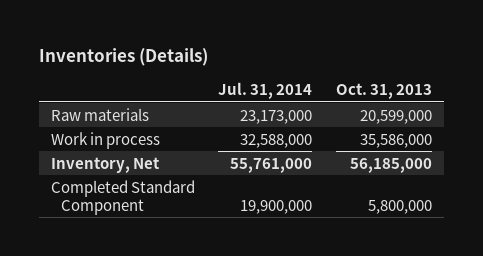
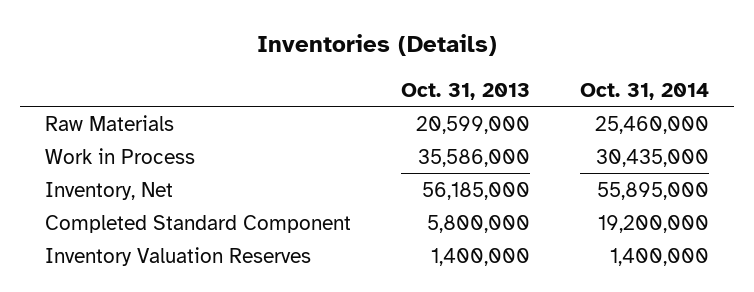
- | Jul. 31, 2014 | Oct. 31, 2013
+ | Oct. 31, 2013 | Oct. 31, 2014
- Raw materials | 23,173,000 | 20,599,000
- Work in process | 32,588,000 | 35,586,000
+ Raw Materials | 20,599,000 | 25,460,000
+ Work in Process | 35,586,000 | 30,435,000
+ Inventory Valuation Reserves | 1,400,000 | 1,400,000

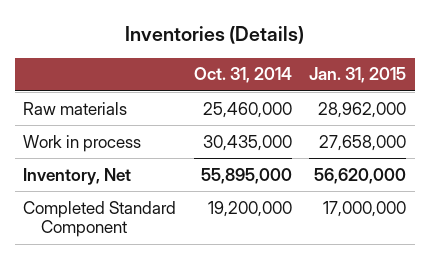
- | Oct. 31, 2013 | Oct. 31, 2014
+ | Oct. 31, 2014 | Jan. 31, 2015
- Raw Materials | 20,599,000 | 25,460,000
- Work in Process | 35,586,000 | 30,435,000
+ Raw materials | 25,460,000 | 28,962,000
+ Work in process | 30,435,000 | 27,658,000
- Inventory Valuation Reserves | 1,400,000 | 1,400,000

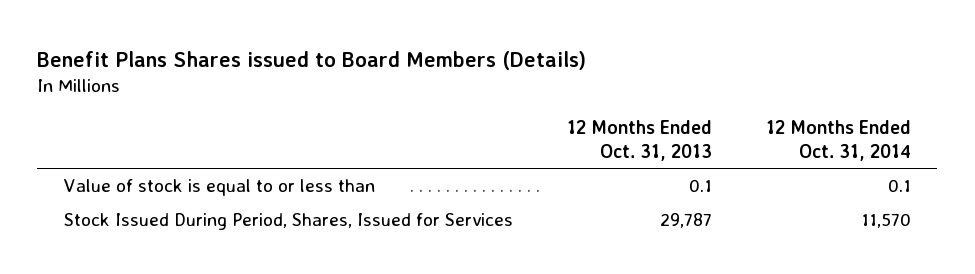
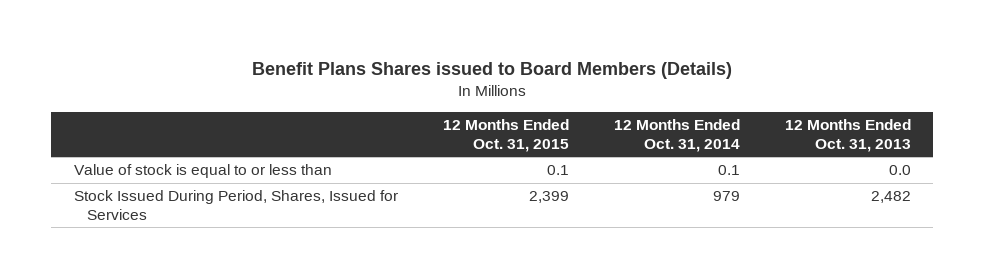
- | 12 Months Ended Oct. 31, 2013 | 12 Months Ended Oct. 31, 2014
+ | 12 Months Ended Oct. 31, 2015 | 12 Months Ended Oct. 31, 2014 | 12 Months Ended Oct. 31, 2013
- Value of stock is equal to or less than | 0.1 | 0.1
- Stock Issued During Period, Shares, Issued for Services | 29,787 | 11,570
+ Value of stock is equal to or less than | 0.1 | 0.1 | 0.0
+ Stock Issued During Period, Shares, Issued for Services | 2,399 | 979 | 2,482

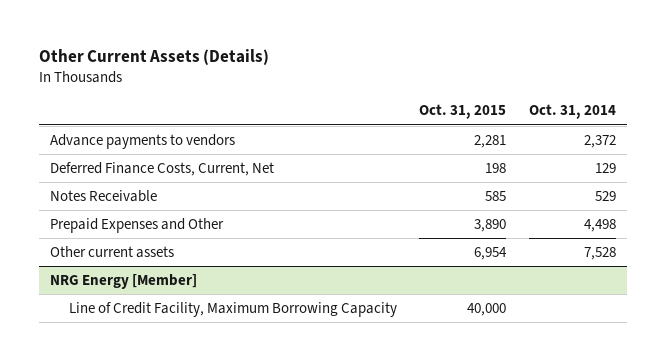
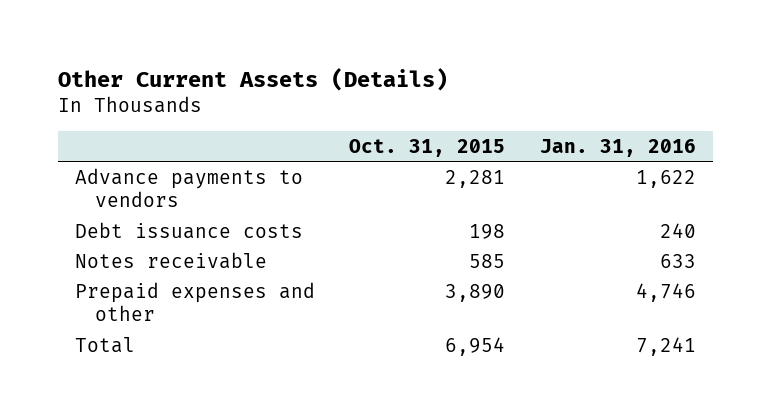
- | Oct. 31, 2015 | Oct. 31, 2014
+ | Oct. 31, 2015 | Jan. 31, 2016
- Deferred Finance Costs, Current, Net | 198 | 129
- Notes Receivable | 585 | 529
- Prepaid Expenses and Other | 3,890 | 4,498
- Other current assets | 6,954 | 7,528
- NRG Energy [Member]
- Line of Credit Facility, Maximum Borrowing Capacity | 40,000 |
+ Debt issuance costs | 198 | 240
+ Notes receivable | 585 | 633
+ Prepaid expenses and other | 3,890 | 4,746
+ Total | 6,954 | 7,241

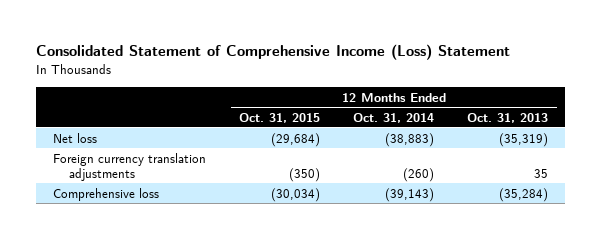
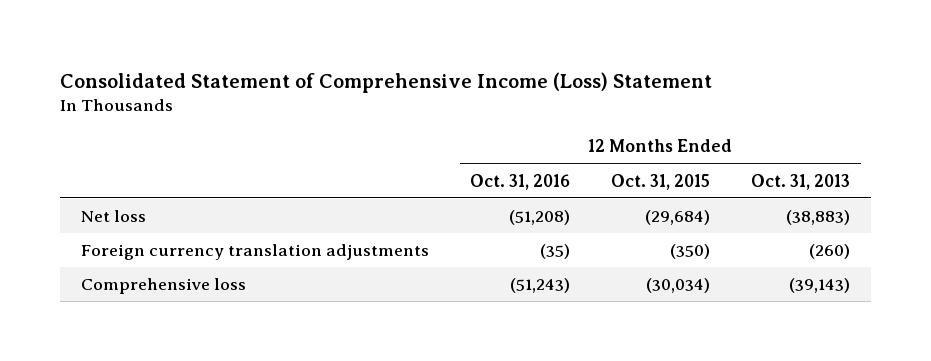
- | 12 Months Ended Oct. 31, 2015 | 12 Months Ended Oct. 31, 2014 | 12 Months Ended Oct. 31, 2013
+ | 12 Months Ended Oct. 31, 2016 | 12 Months Ended Oct. 31, 2015 | 12 Months Ended Oct. 31, 2013
- Net loss | (29,684) | (38,883) | (35,319)
- Foreign currency translation adjustments | (350) | (260) | 35
- Comprehensive loss | (30,034) | (39,143) | (35,284)
+ Net loss | (51,208) | (29,684) | (38,883)
+ Foreign currency translation adjustments | (35) | (350) | (260)
+ Comprehensive loss | (51,243) | (30,034) | (39,143)

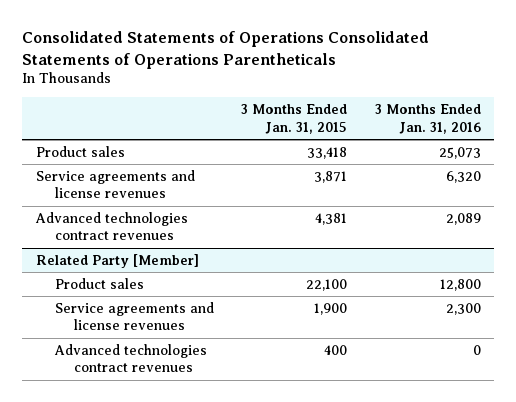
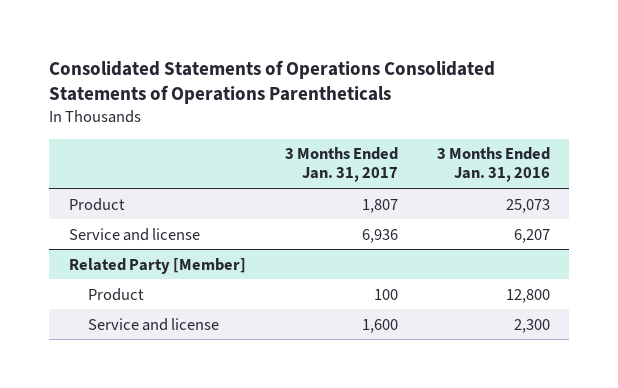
- | 3 Months Ended Jan. 31, 2015 | 3 Months Ended Jan. 31, 2016
+ | 3 Months Ended Jan. 31, 2017 | 3 Months Ended Jan. 31, 2016
- Product sales | 33,418 | 25,073
- Service agreements and license revenues | 3,871 | 6,320
- Advanced technologies contract revenues | 4,381 | 2,089
+ Product | 1,807 | 25,073
+ Service and license | 6,936 | 6,207
@ Related Party [Member]
- Product sales | 22,100 | 12,800
- Service agreements and license revenues | 1,900 | 2,300
- Advanced technologies contract revenues | 400 | 0
+ Product | 100 | 12,800
+ Service and license | 1,600 | 2,300

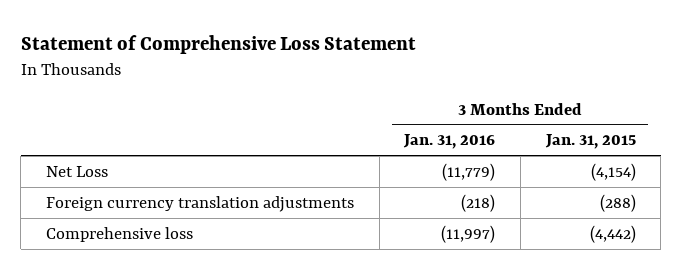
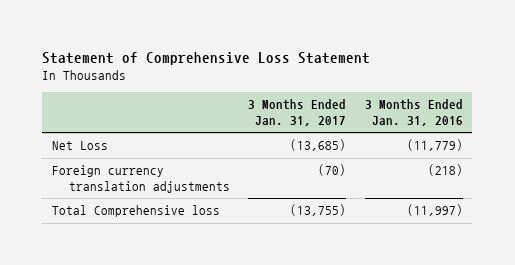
- | 3 Months Ended Jan. 31, 2016 | 3 Months Ended Jan. 31, 2015
+ | 3 Months Ended Jan. 31, 2017 | 3 Months Ended Jan. 31, 2016
- Comprehensive loss | (11,997) | (4,442)
+ Total Comprehensive loss | (13,755) | (11,997)

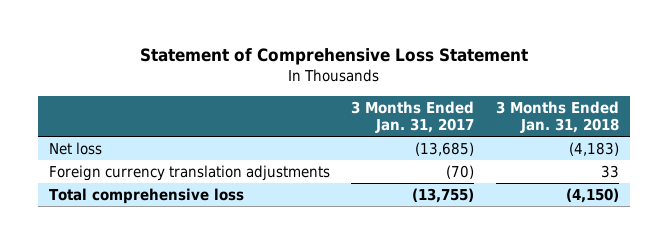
- | 3 Months Ended Jan. 31, 2017 | 3 Months Ended Jan. 31, 2016
+ | 3 Months Ended Jan. 31, 2017 | 3 Months Ended Jan. 31, 2018
- Net Loss | (13,685) | (11,779)
+ Net loss | (13,685) | (4,183)
- Total Comprehensive loss | (13,755) | (11,997)
+ Total comprehensive loss | (13,755) | (4,150)

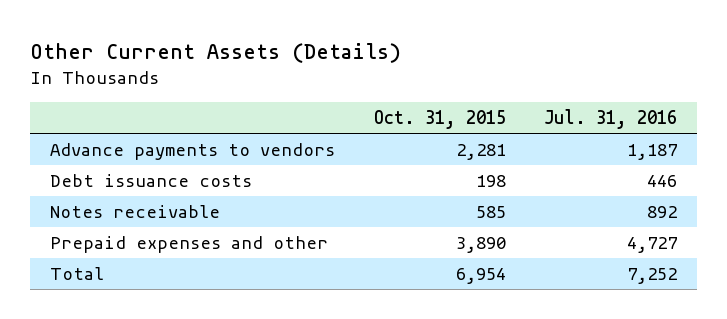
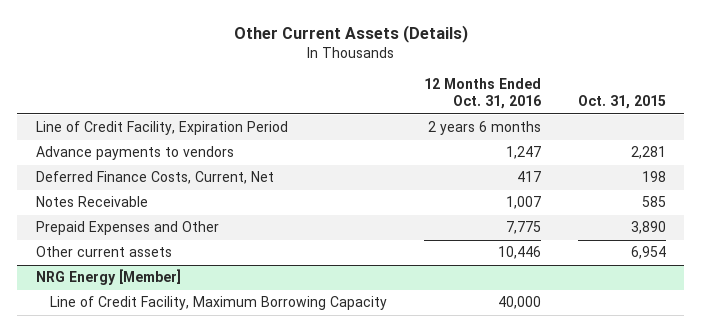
- | Oct. 31, 2015 | Jul. 31, 2016
+ | 12 Months Ended Oct. 31, 2016 | Oct. 31, 2015
+ Line of Credit Facility, Expiration Period | 2 years 6 months |
- Debt issuance costs | 198 | 446
- Notes receivable | 585 | 892
- Prepaid expenses and other | 3,890 | 4,727
- Total | 6,954 | 7,252
+ Deferred Finance Costs, Current, Net | 417 | 198
+ Notes Receivable | 1,007 | 585
+ Prepaid Expenses and Other | 7,775 | 3,890
+ Other current assets | 10,446 | 6,954
+ NRG Energy [Member]
+ Line of Credit Facility, Maximum Borrowing Capacity | 40,000 |

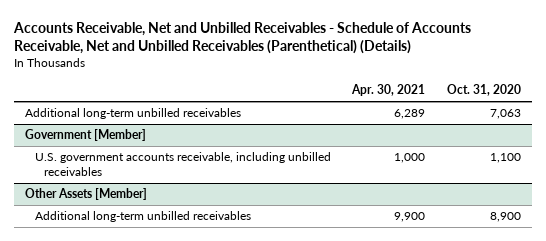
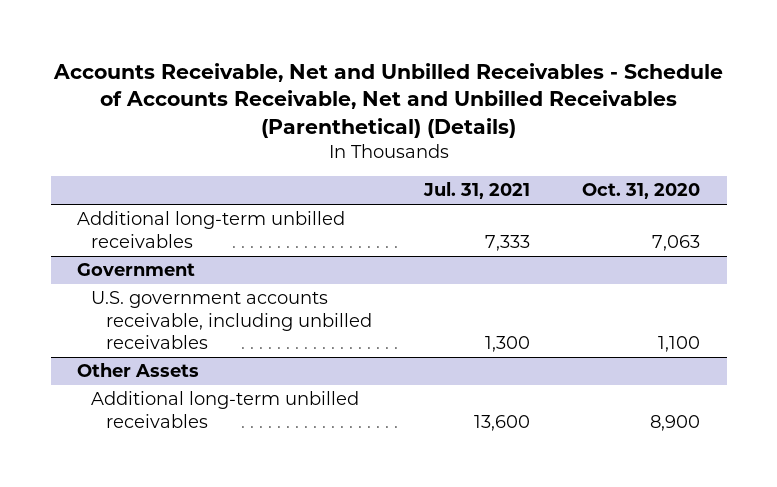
- | Apr. 30, 2021 | Oct. 31, 2020
+ | Jul. 31, 2021 | Oct. 31, 2020
- Government [Member]
+ Government
- Other Assets [Member]
+ Other Assets

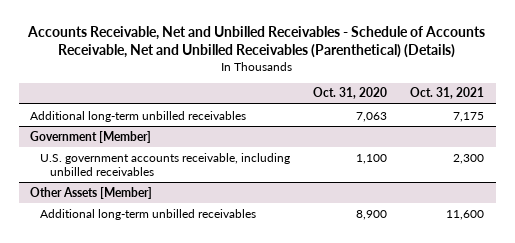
- | Jul. 31, 2021 | Oct. 31, 2020
+ | Oct. 31, 2020 | Oct. 31, 2021
- Government
+ Government [Member]
- Other Assets
+ Other Assets [Member]

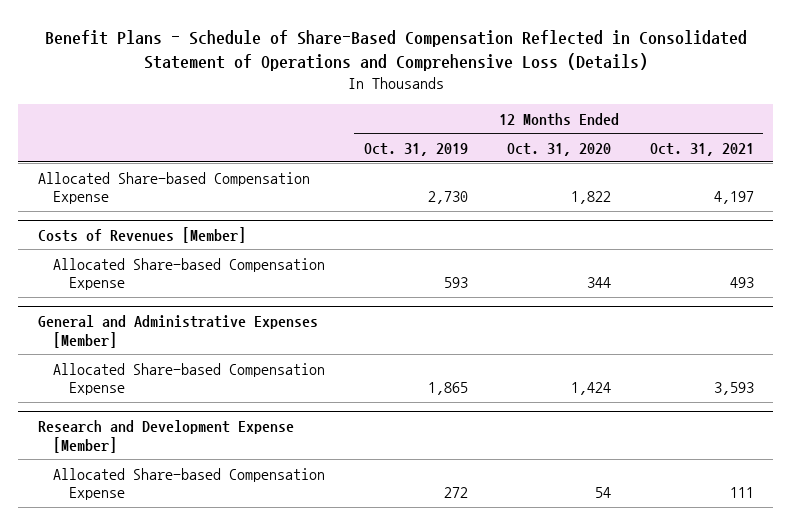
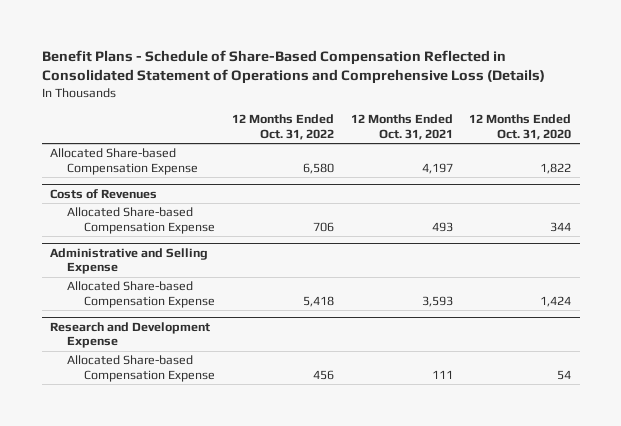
- | 12 Months Ended Oct. 31, 2019 | 12 Months Ended Oct. 31, 2020 | 12 Months Ended Oct. 31, 2021
+ | 12 Months Ended Oct. 31, 2022 | 12 Months Ended Oct. 31, 2021 | 12 Months Ended Oct. 31, 2020
- Costs of Revenues [Member]
+ Costs of Revenues
- General and Administrative Expenses [Member]
+ Administrative and Selling Expense
- Research and Development Expense [Member]
+ Research and Development Expense

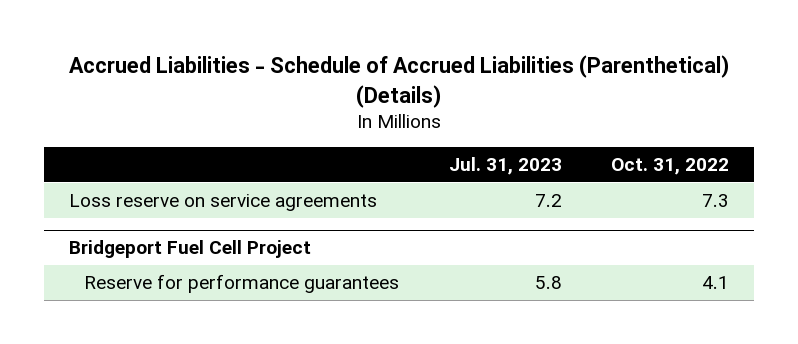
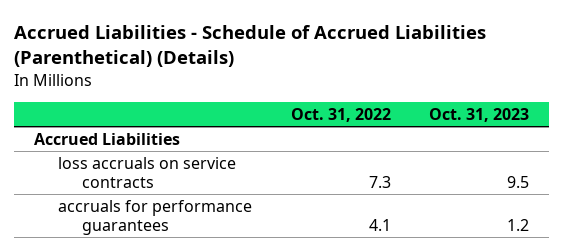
- | Jul. 31, 2023 | Oct. 31, 2022
+ | Oct. 31, 2022 | Oct. 31, 2023
- Loss reserve on service agreements | 7.2 | 7.3
- Bridgeport Fuel Cell Project
- Reserve for performance guarantees | 5.8 | 4.1
+ Accrued Liabilities
+ loss accruals on service contracts | 7.3 | 9.5
+ accruals for performance guarantees | 4.1 | 1.2

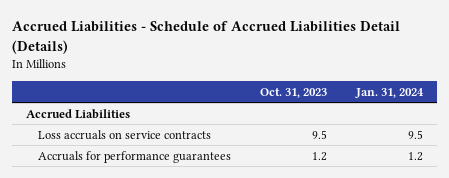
- Accrued Liabilities - Schedule of Accrued Liabilities (Parenthetical) (Details)
+ Accrued Liabilities - Schedule of Accrued Liabilities Detail (Details)
- | Oct. 31, 2022 | Oct. 31, 2023
+ | Oct. 31, 2023 | Jan. 31, 2024
- loss accruals on service contracts | 7.3 | 9.5
- accruals for performance guarantees | 4.1 | 1.2
+ Loss accruals on service contracts | 9.5 | 9.5
+ Accruals for performance guarantees | 1.2 | 1.2

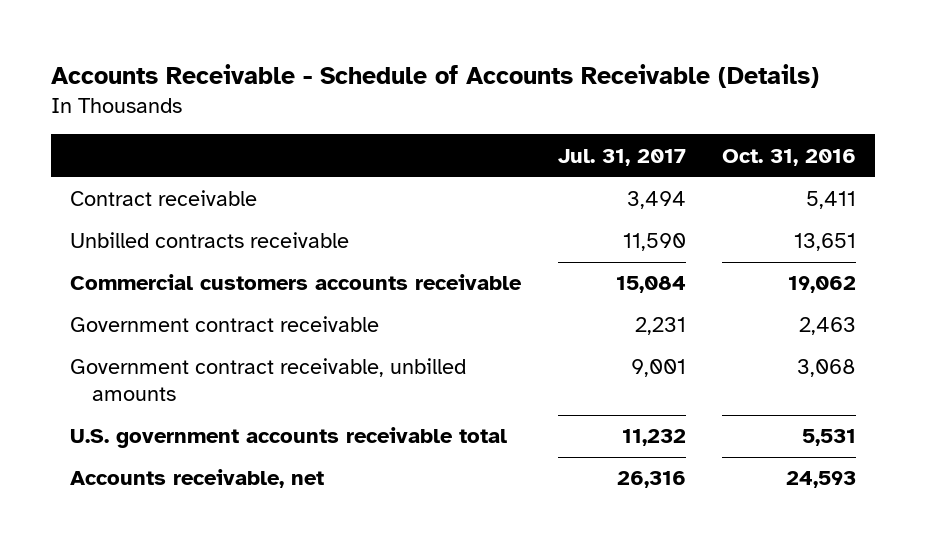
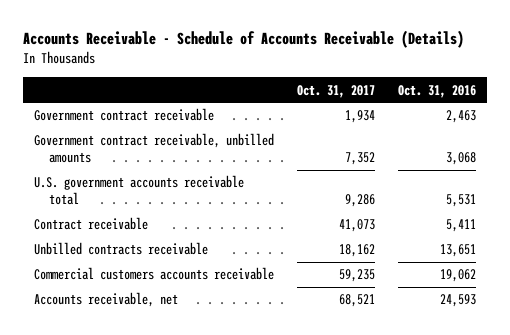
- | Jul. 31, 2017 | Oct. 31, 2016
+ | Oct. 31, 2017 | Oct. 31, 2016
moved down: Contract receivable | 41,073 | 5,411
moved down: Unbilled contracts receivable | 18,162 | 13,651
moved down: Commercial customers accounts receivable | 59,235 | 19,062

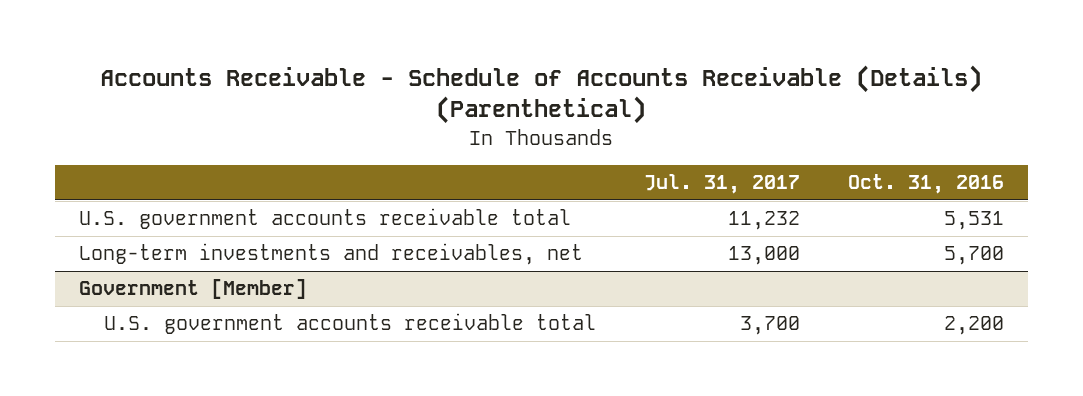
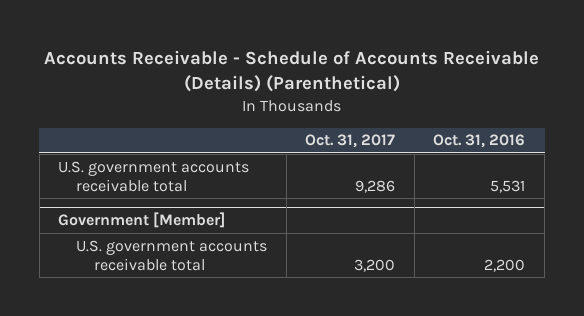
- | Jul. 31, 2017 | Oct. 31, 2016
+ | Oct. 31, 2017 | Oct. 31, 2016
- Long-term investments and receivables, net | 13,000 | 5,700

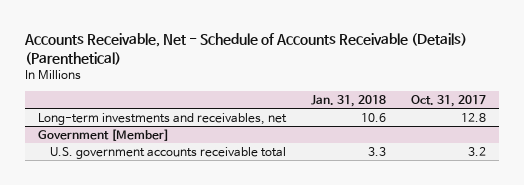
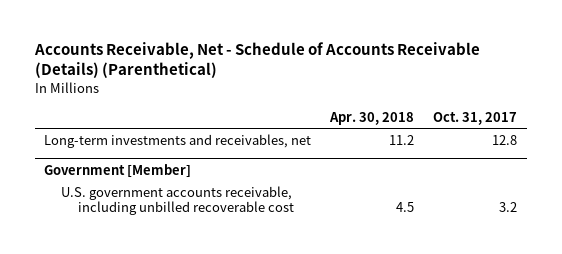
- | Jan. 31, 2018 | Oct. 31, 2017
+ | Apr. 30, 2018 | Oct. 31, 2017
@ Government [Member]
- U.S. government accounts receivable total | 3.3 | 3.2
+ U.S. government accounts receivable, including unbilled recoverable cost | 4.5 | 3.2

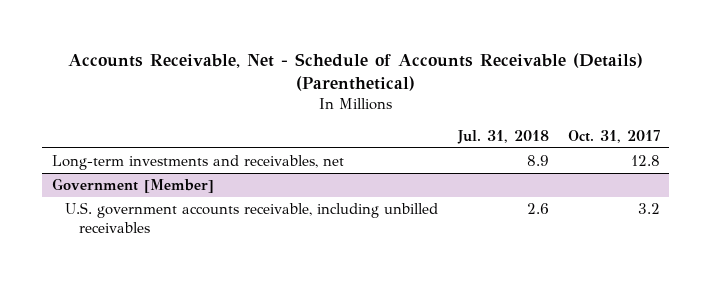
- | Apr. 30, 2018 | Oct. 31, 2017
+ | Jul. 31, 2018 | Oct. 31, 2017
@ Government [Member]
- U.S. government accounts receivable, including unbilled recoverable cost | 4.5 | 3.2
+ U.S. government accounts receivable, including unbilled receivables | 2.6 | 3.2

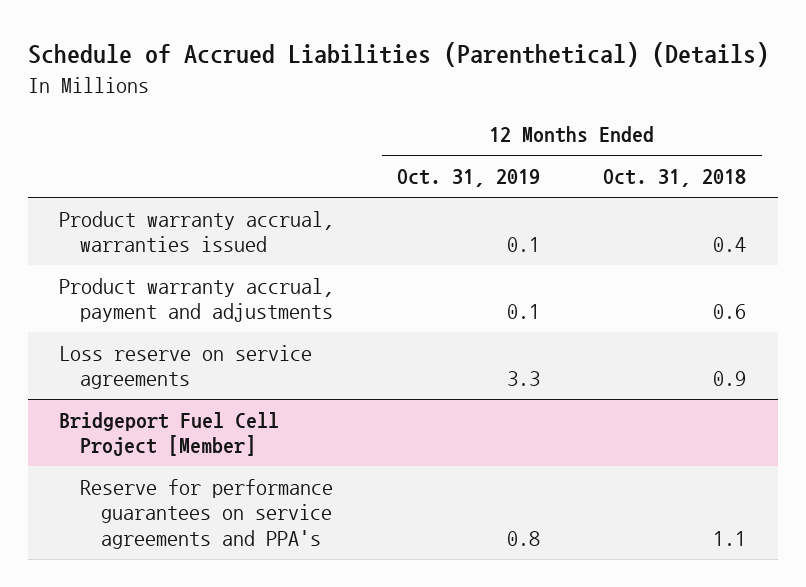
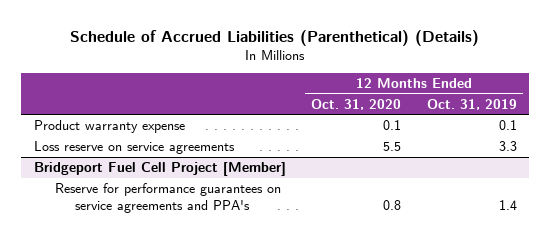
- | 12 Months Ended Oct. 31, 2019 | 12 Months Ended Oct. 31, 2018
+ | 12 Months Ended Oct. 31, 2020 | 12 Months Ended Oct. 31, 2019
- Product warranty accrual, warranties issued | 0.1 | 0.4
- Product warranty accrual, payment and adjustments | 0.1 | 0.6
+ Product warranty expense | 0.1 | 0.1
@ Bridgeport Fuel Cell Project [Member]
- Reserve for performance guarantees on service agreements and PPA's | 0.8 | 1.1
+ Reserve for performance guarantees on service agreements and PPA's | 0.8 | 1.4

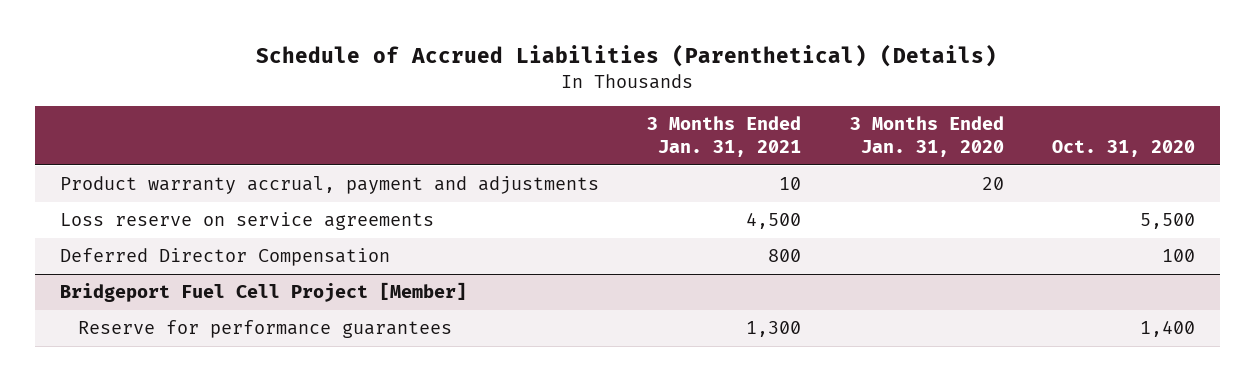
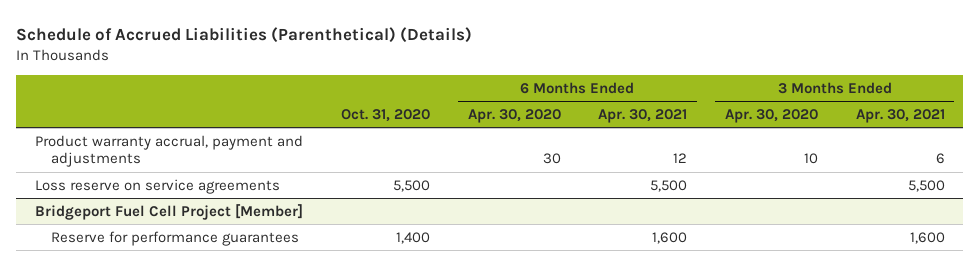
- | 3 Months Ended Jan. 31, 2021 | 3 Months Ended Jan. 31, 2020 | Oct. 31, 2020
+ | Oct. 31, 2020 | 6 Months Ended Apr. 30, 2020 | 6 Months Ended Apr. 30, 2021 | 3 Months Ended Apr. 30, 2020 | 3 Months Ended Apr. 30, 2021
- Deferred Director Compensation | 800 | | 100

